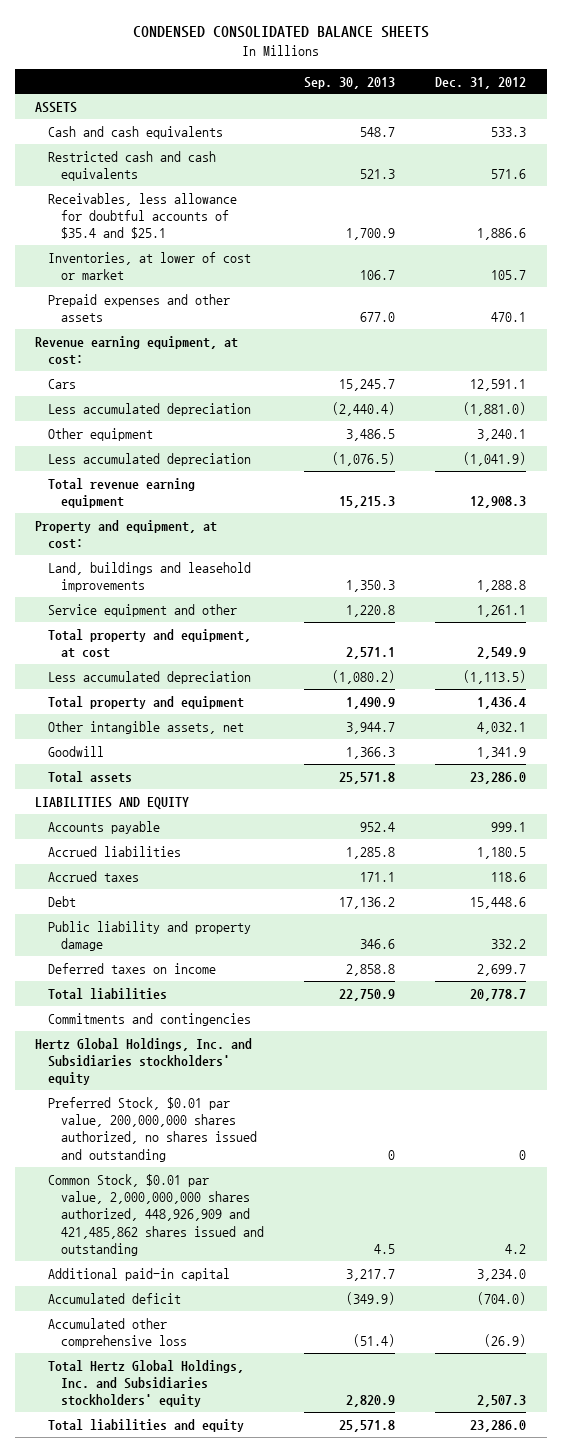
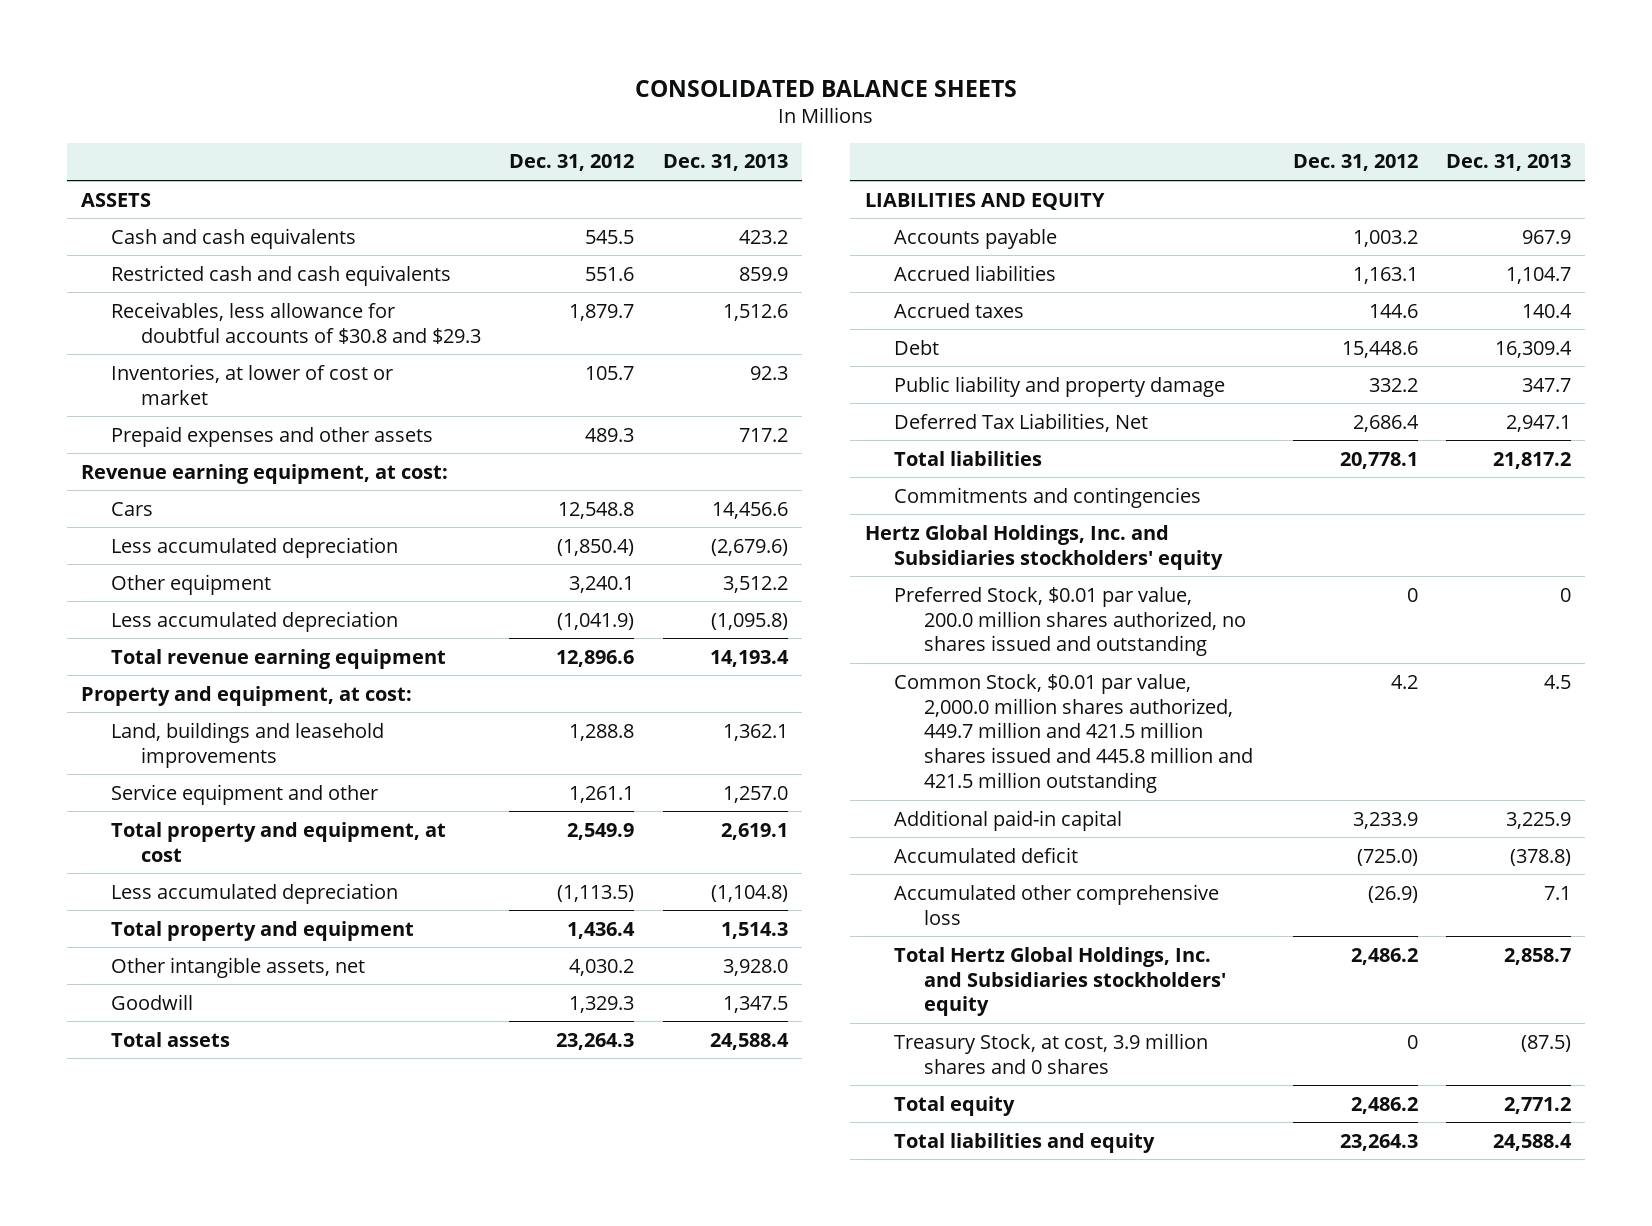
- CONDENSED CONSOLIDATED BALANCE SHEETS
+ CONSOLIDATED BALANCE SHEETS
- | Sep. 30, 2013 | Dec. 31, 2012
+ | Dec. 31, 2012 | Dec. 31, 2013
- Cash and cash equivalents | 548.7 | 533.3
- Restricted cash and cash equivalents | 521.3 | 571.6
- Receivables, less allowance for doubtful accounts of $35.4 and $25.1 | 1,700.9 | 1,886.6
+ Cash and cash equivalents | 545.5 | 423.2
+ Restricted cash and cash equivalents | 551.6 | 859.9
+ Receivables, less allowance for doubtful accounts of $30.8 and $29.3 | 1,879.7 | 1,512.6
- Prepaid expenses and other assets | 677.0 | 470.1
+ Prepaid expenses and other assets | 489.3 | 717.2
- Cars | 15,245.7 | 12,591.1
- Less accumulated depreciation | (2,440.4) | (1,881.0)
+ Cars | 12,548.8 | 14,456.6
+ Less accumulated depreciation | (1,850.4) | (2,679.6)
- Total revenue earning equipment | 15,215.3 | 12,908.3
+ Total revenue earning equipment | 12,896.6 | 14,193.4
- Other intangible assets, net | 3,944.7 | 4,032.1
- Goodwill | 1,366.3 | 1,341.9
- Total assets | 25,571.8 | 23,286.0
+ Other intangible assets, net | 4,030.2 | 3,928.0
+ Goodwill | 1,329.3 | 1,347.5
+ Total assets | 23,264.3 | 24,588.4
- Accounts payable | 952.4 | 999.1
- Accrued liabilities | 1,285.8 | 1,180.5
- Accrued taxes | 171.1 | 118.6
+ Accounts payable | 1,003.2 | 967.9
+ Accrued liabilities | 1,163.1 | 1,104.7
+ Accrued taxes | 144.6 | 140.4
- Deferred taxes on income | 2,858.8 | 2,699.7
- Total liabilities | 22,750.9 | 20,778.7
+ Deferred Tax Liabilities, Net | 2,686.4 | 2,947.1
+ Total liabilities | 20,778.1 | 21,817.2
- Preferred Stock, $0.01 par value, 200,000,000 shares authorized, no shares issued and outstanding | 0 | 0
- Common Stock, $0.01 par value, 2,000,000,000 shares authorized, 448,926,909 and 421,485,862 shares issued and outstanding | 4.5 | 4.2
- Additional paid-in capital | 3,217.7 | 3,234.0
- Accumulated deficit | (349.9) | (704.0)
+ Preferred Stock, $0.01 par value, 200.0 million shares authorized, no shares issued and outstanding | 0 | 0
+ Common Stock, $0.01 par value, 2,000.0 million shares authorized, 449.7 million and 421.5 million shares issued and 445.8 million and 421.5 million outstanding | 4.2 | 4.5
+ Additional paid-in capital | 3,233.9 | 3,225.9
+ Accumulated deficit | (725.0) | (378.8)
- Total Hertz Global Holdings, Inc. and Subsidiaries stockholders' equity | 2,820.9 | 2,507.3
- Total liabilities and equity | 25,571.8 | 23,286.0
+ Total Hertz Global Holdings, Inc. and Subsidiaries stockholders' equity | 2,486.2 | 2,858.7
+ Treasury Stock, at cost, 3.9 million shares and 0 shares | 0 | (87.5)
+ Total equity | 2,486.2 | 2,771.2
+ Total liabilities and equity | 23,264.3 | 24,588.4

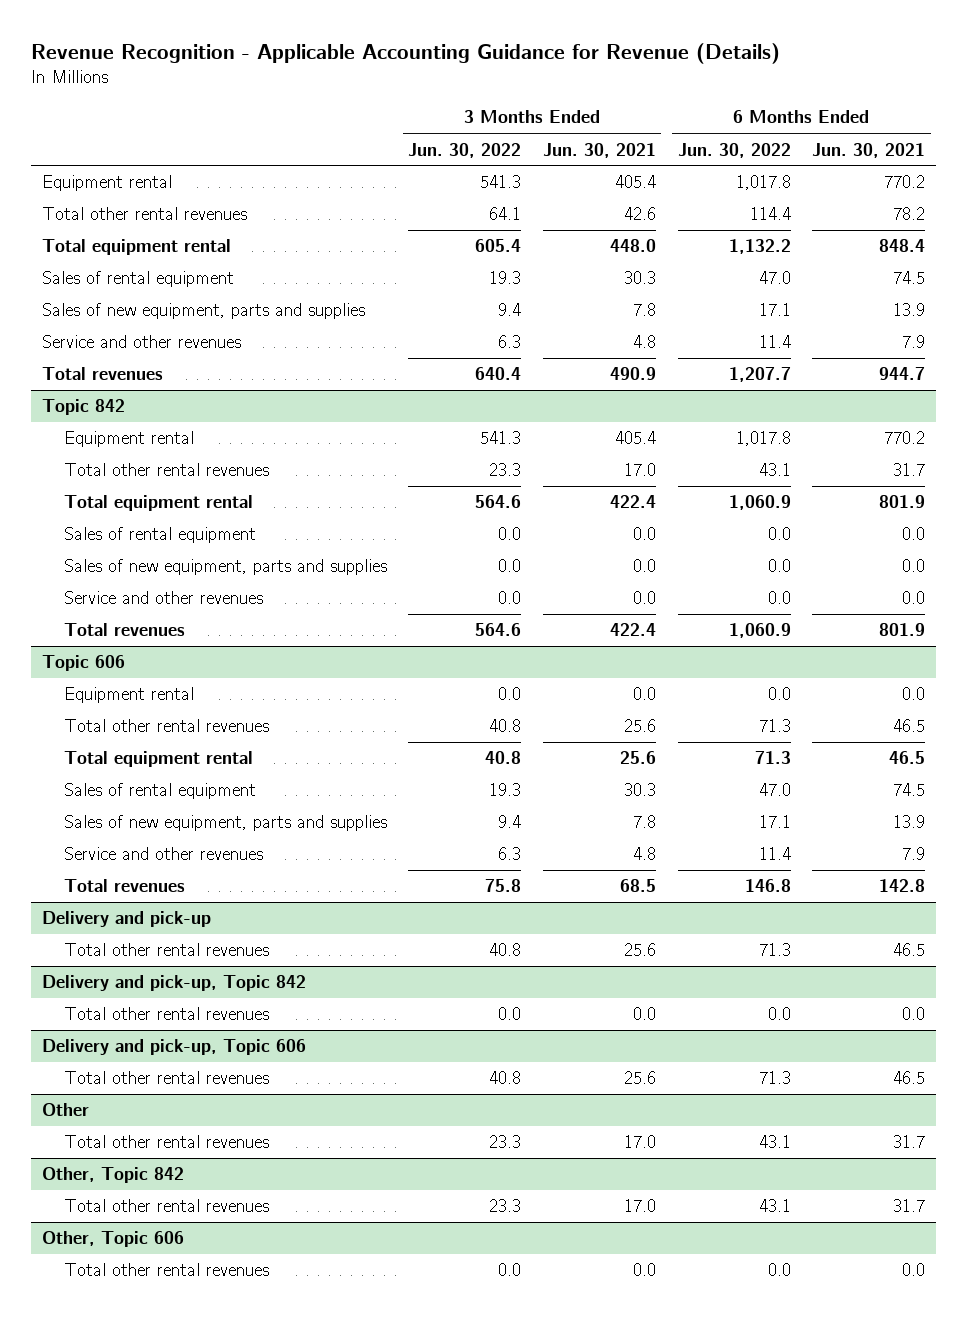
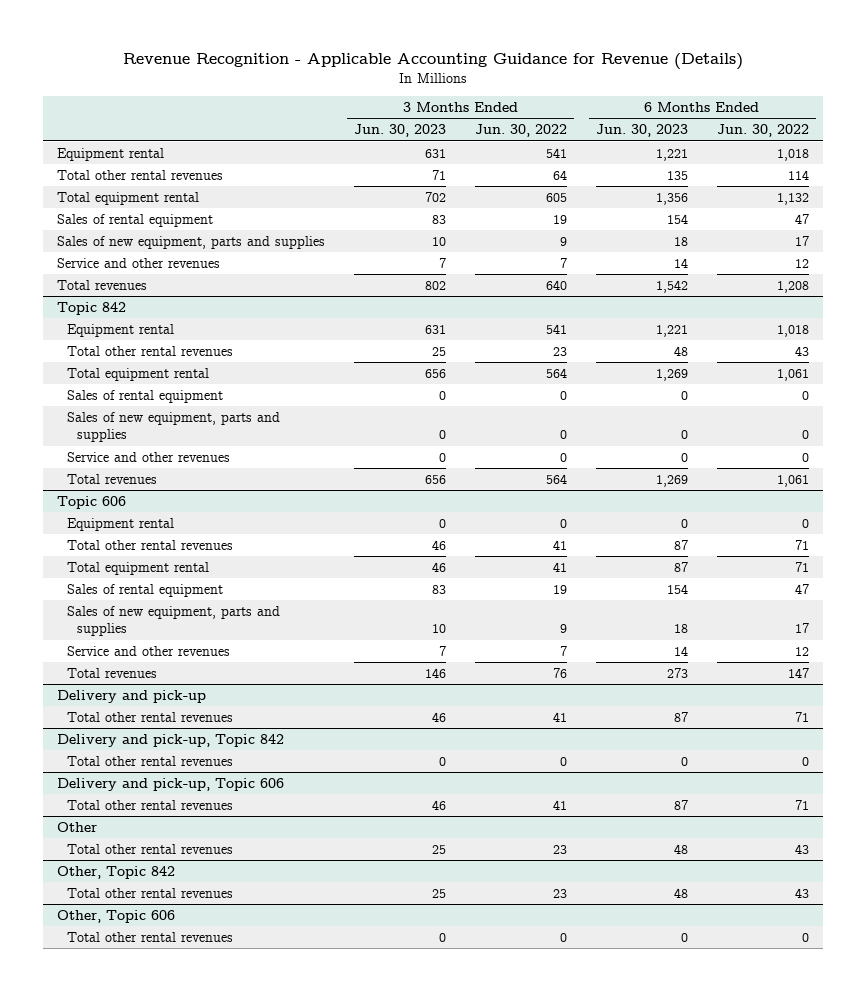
- | 3 Months Ended Jun. 30, 2022 | 3 Months Ended Jun. 30, 2021 | 6 Months Ended Jun. 30, 2022 | 6 Months Ended Jun. 30, 2021
+ | 3 Months Ended Jun. 30, 2023 | 3 Months Ended Jun. 30, 2022 | 6 Months Ended Jun. 30, 2023 | 6 Months Ended Jun. 30, 2022
- Equipment rental | 541.3 | 405.4 | 1,017.8 | 770.2
- Total other rental revenues | 64.1 | 42.6 | 114.4 | 78.2
- Total equipment rental | 605.4 | 448.0 | 1,132.2 | 848.4
- Sales of rental equipment | 19.3 | 30.3 | 47.0 | 74.5
- Sales of new equipment, parts and supplies | 9.4 | 7.8 | 17.1 | 13.9
- Service and other revenues | 6.3 | 4.8 | 11.4 | 7.9
- Total revenues | 640.4 | 490.9 | 1,207.7 | 944.7
+ Equipment rental | 631 | 541 | 1,221 | 1,018
+ Total other rental revenues | 71 | 64 | 135 | 114
+ Total equipment rental | 702 | 605 | 1,356 | 1,132
+ Sales of rental equipment | 83 | 19 | 154 | 47
+ Sales of new equipment, parts and supplies | 10 | 9 | 18 | 17
+ Service and other revenues | 7 | 7 | 14 | 12
+ Total revenues | 802 | 640 | 1,542 | 1,208
@ Topic 842
- Equipment rental | 541.3 | 405.4 | 1,017.8 | 770.2
- Total other rental revenues | 23.3 | 17.0 | 43.1 | 31.7
- Total equipment rental | 564.6 | 422.4 | 1,060.9 | 801.9
- Sales of rental equipment | 0.0 | 0.0 | 0.0 | 0.0
- Sales of new equipment, parts and supplies | 0.0 | 0.0 | 0.0 | 0.0
- Service and other revenues | 0.0 | 0.0 | 0.0 | 0.0
- Total revenues | 564.6 | 422.4 | 1,060.9 | 801.9
+ Equipment rental | 631 | 541 | 1,221 | 1,018
+ Total other rental revenues | 25 | 23 | 48 | 43
+ Total equipment rental | 656 | 564 | 1,269 | 1,061
+ Sales of rental equipment | 0 | 0 | 0 | 0
+ Sales of new equipment, parts and supplies | 0 | 0 | 0 | 0
+ Service and other revenues | 0 | 0 | 0 | 0
+ Total revenues | 656 | 564 | 1,269 | 1,061
@ Topic 606
- Equipment rental | 0.0 | 0.0 | 0.0 | 0.0
- Total other rental revenues | 40.8 | 25.6 | 71.3 | 46.5
- Total equipment rental | 40.8 | 25.6 | 71.3 | 46.5
- Sales of rental equipment | 19.3 | 30.3 | 47.0 | 74.5
- Sales of new equipment, parts and supplies | 9.4 | 7.8 | 17.1 | 13.9
- Service and other revenues | 6.3 | 4.8 | 11.4 | 7.9
- Total revenues | 75.8 | 68.5 | 146.8 | 142.8
+ Equipment rental | 0 | 0 | 0 | 0
+ Total other rental revenues | 46 | 41 | 87 | 71
+ Total equipment rental | 46 | 41 | 87 | 71
+ Sales of rental equipment | 83 | 19 | 154 | 47
+ Sales of new equipment, parts and supplies | 10 | 9 | 18 | 17
+ Service and other revenues | 7 | 7 | 14 | 12
+ Total revenues | 146 | 76 | 273 | 147
@ Delivery and pick-up
- Total other rental revenues | 40.8 | 25.6 | 71.3 | 46.5
+ Total other rental revenues | 46 | 41 | 87 | 71
@ Delivery and pick-up, Topic 842
- Total other rental revenues | 0.0 | 0.0 | 0.0 | 0.0
+ Total other rental revenues | 0 | 0 | 0 | 0
@ Delivery and pick-up, Topic 606
- Total other rental revenues | 40.8 | 25.6 | 71.3 | 46.5
+ Total other rental revenues | 46 | 41 | 87 | 71
@ Other
- Total other rental revenues | 23.3 | 17.0 | 43.1 | 31.7
+ Total other rental revenues | 25 | 23 | 48 | 43
@ Other, Topic 842
- Total other rental revenues | 23.3 | 17.0 | 43.1 | 31.7
+ Total other rental revenues | 25 | 23 | 48 | 43
@ Other, Topic 606
- Total other rental revenues | 0.0 | 0.0 | 0.0 | 0.0
+ Total other rental revenues | 0 | 0 | 0 | 0

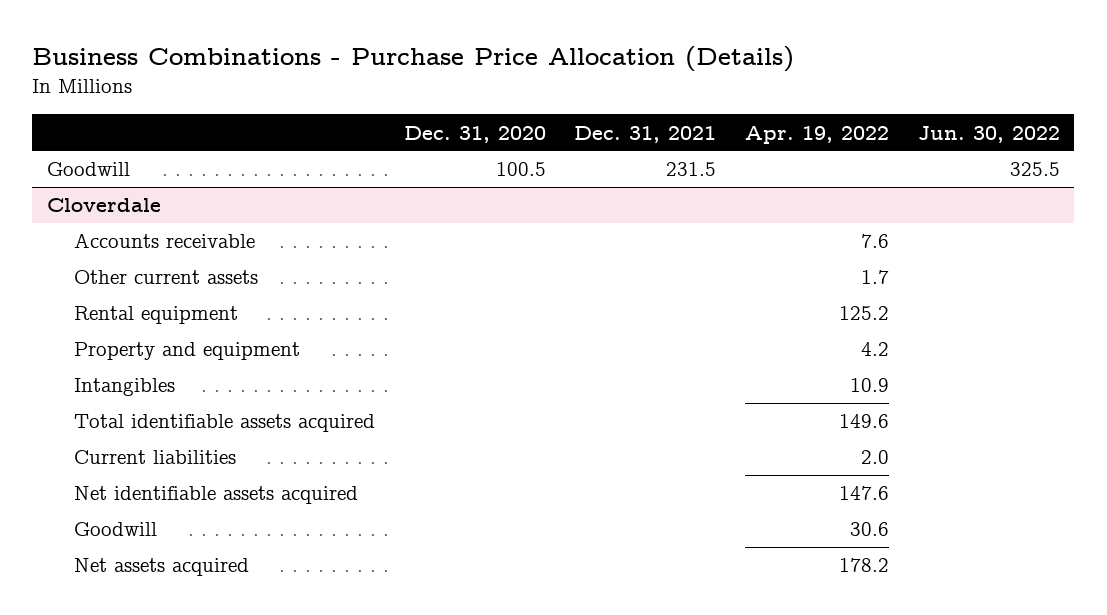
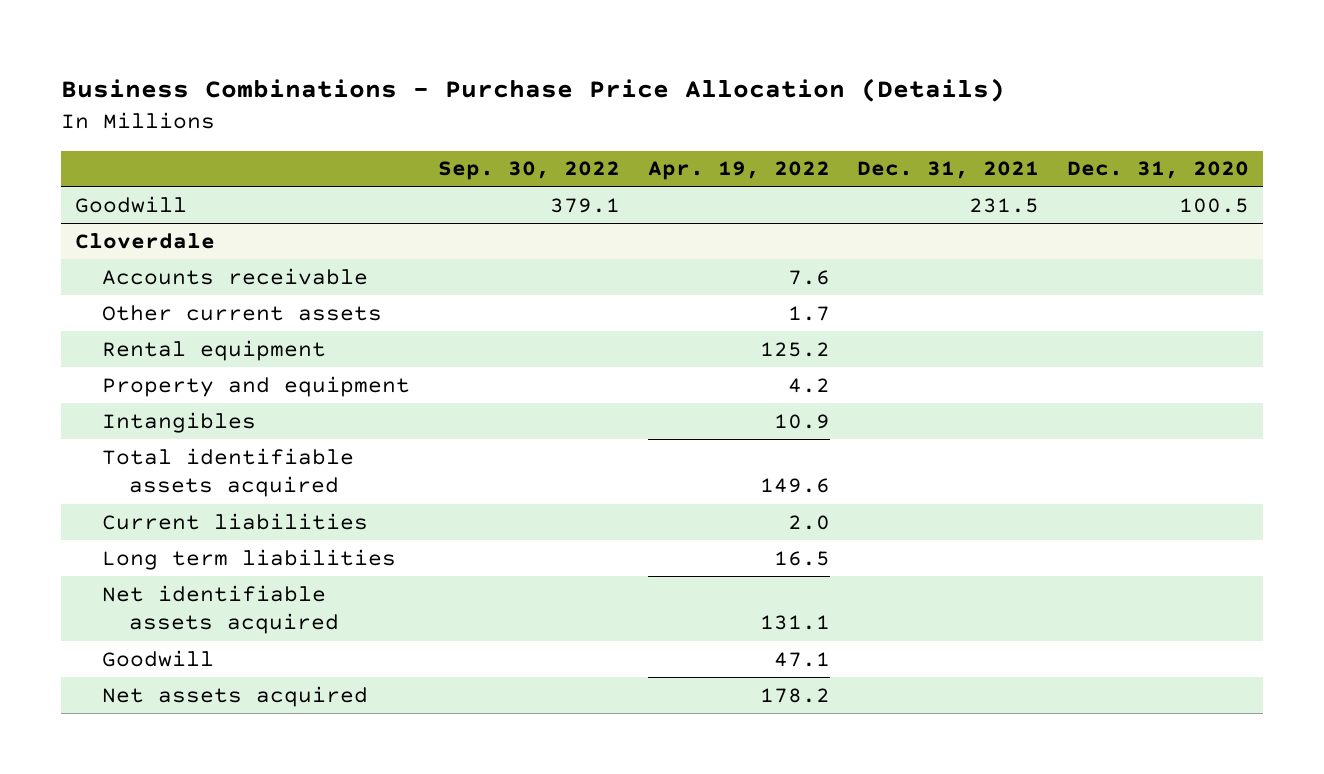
- | Dec. 31, 2020 | Dec. 31, 2021 | Apr. 19, 2022 | Jun. 30, 2022
+ | Sep. 30, 2022 | Apr. 19, 2022 | Dec. 31, 2021 | Dec. 31, 2020
@ Cloverdale
- Net identifiable assets acquired | | | 147.6 |
- Goodwill | | | 30.6 |
+ Long term liabilities | | 16.5 | |
+ Net identifiable assets acquired | | 131.1 | |
+ Goodwill | | 47.1 | |

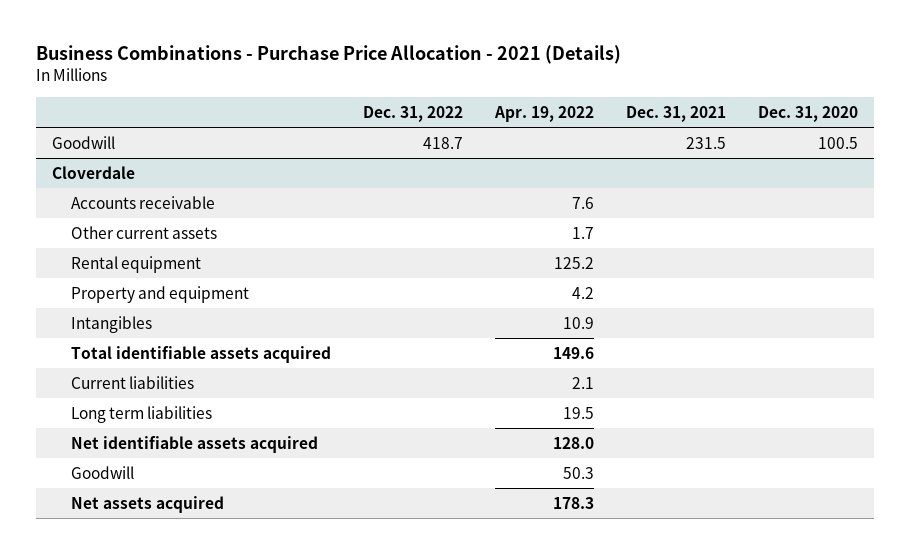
- Business Combinations - Purchase Price Allocation (Details)
+ Business Combinations - Purchase Price Allocation - 2021 (Details)
- | Sep. 30, 2022 | Apr. 19, 2022 | Dec. 31, 2021 | Dec. 31, 2020
+ | Dec. 31, 2022 | Apr. 19, 2022 | Dec. 31, 2021 | Dec. 31, 2020
@ Cloverdale
- Current liabilities | | 2.0 | |
- Long term liabilities | | 16.5 | |
- Net identifiable assets acquired | | 131.1 | |
- Goodwill | | 47.1 | |
- Net assets acquired | | 178.2 | |
+ Current liabilities | | 2.1 | |
+ Long term liabilities | | 19.5 | |
+ Net identifiable assets acquired | | 128.0 | |
+ Goodwill | | 50.3 | |
+ Net assets acquired | | 178.3 | |

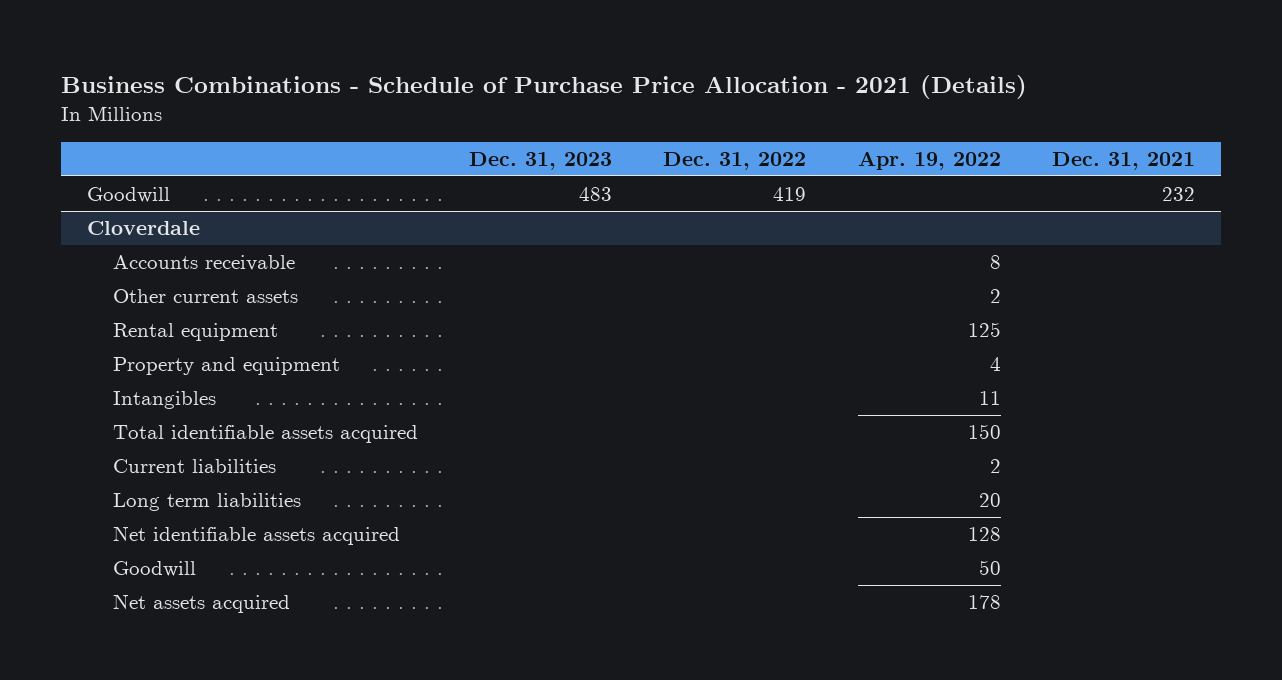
- Business Combinations - Purchase Price Allocation - 2021 (Details)
+ Business Combinations - Schedule of Purchase Price Allocation - 2021 (Details)
- | Dec. 31, 2022 | Apr. 19, 2022 | Dec. 31, 2021 | Dec. 31, 2020
+ | Dec. 31, 2023 | Dec. 31, 2022 | Apr. 19, 2022 | Dec. 31, 2021
- Goodwill | 418.7 | | 231.5 | 100.5
+ Goodwill | 483 | 419 | | 232
@ Cloverdale
- Accounts receivable | | 7.6 | |
- Other current assets | | 1.7 | |
- Rental equipment | | 125.2 | |
- Property and equipment | | 4.2 | |
- Intangibles | | 10.9 | |
- Total identifiable assets acquired | | 149.6 | |
- Current liabilities | | 2.1 | |
- Long term liabilities | | 19.5 | |
- Net identifiable assets acquired | | 128.0 | |
- Goodwill | | 50.3 | |
- Net assets acquired | | 178.3 | |
+ Accounts receivable | | | 8 |
+ Other current assets | | | 2 |
+ Rental equipment | | | 125 |
+ Property and equipment | | | 4 |
+ Intangibles | | | 11 |
+ Total identifiable assets acquired | | | 150 |
+ Current liabilities | | | 2 |
+ Long term liabilities | | | 20 |
+ Net identifiable assets acquired | | | 128 |
+ Goodwill | | | 50 |
+ Net assets acquired | | | 178 |

